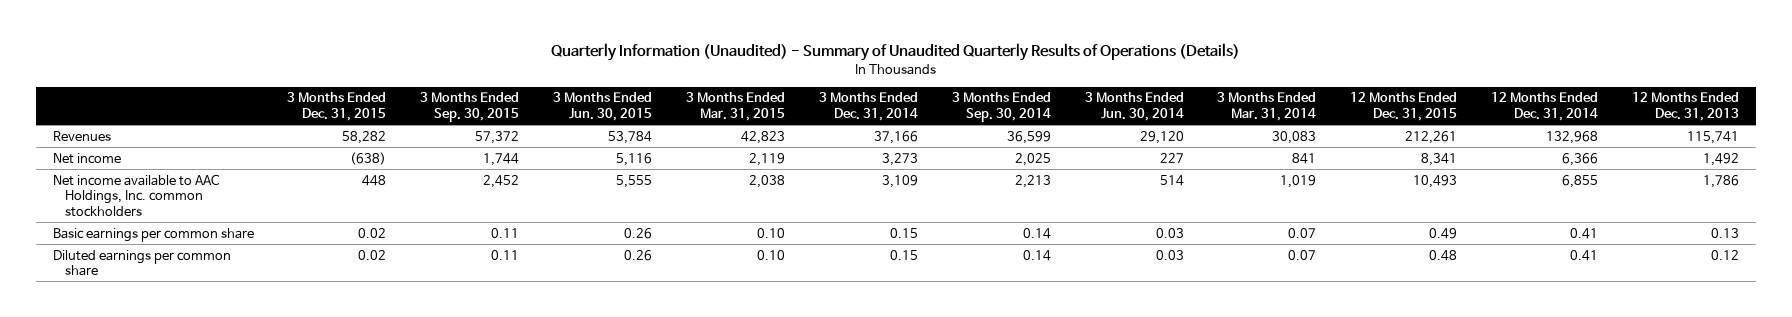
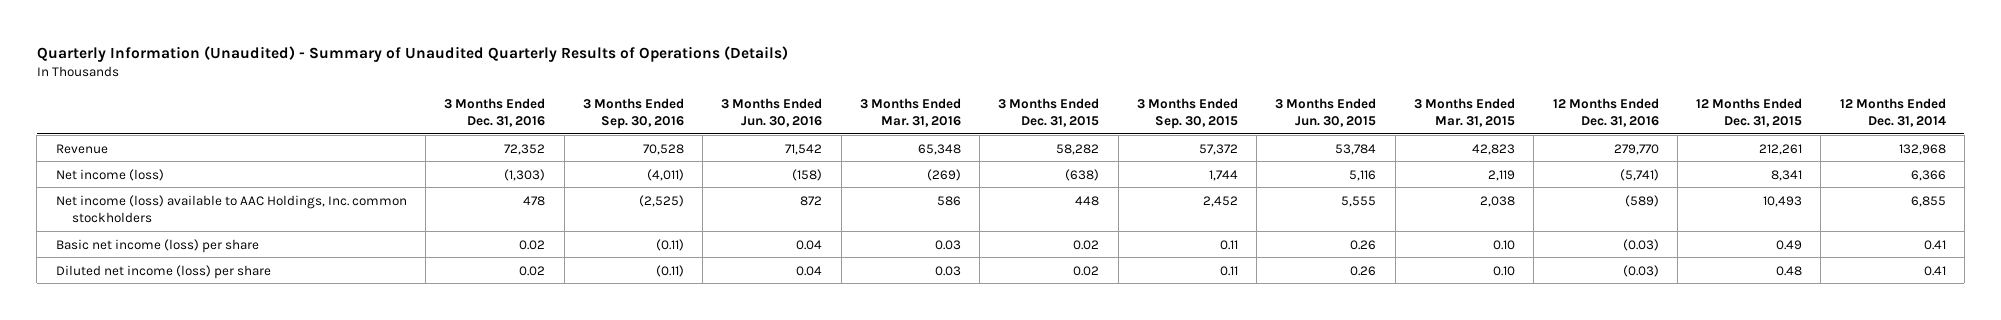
- | 3 Months Ended Dec. 31, 2015 | 3 Months Ended Sep. 30, 2015 | 3 Months Ended Jun. 30, 2015 | 3 Months Ended Mar. 31, 2015 | 3 Months Ended Dec. 31, 2014 | 3 Months Ended Sep. 30, 2014 | 3 Months Ended Jun. 30, 2014 | 3 Months Ended Mar. 31, 2014 | 12 Months Ended Dec. 31, 2015 | 12 Months Ended Dec. 31, 2014 | 12 Months Ended Dec. 31, 2013
+ | 3 Months Ended Dec. 31, 2016 | 3 Months Ended Sep. 30, 2016 | 3 Months Ended Jun. 30, 2016 | 3 Months Ended Mar. 31, 2016 | 3 Months Ended Dec. 31, 2015 | 3 Months Ended Sep. 30, 2015 | 3 Months Ended Jun. 30, 2015 | 3 Months Ended Mar. 31, 2015 | 12 Months Ended Dec. 31, 2016 | 12 Months Ended Dec. 31, 2015 | 12 Months Ended Dec. 31, 2014
- Revenues | 58,282 | 57,372 | 53,784 | 42,823 | 37,166 | 36,599 | 29,120 | 30,083 | 212,261 | 132,968 | 115,741
- Net income | (638) | 1,744 | 5,116 | 2,119 | 3,273 | 2,025 | 227 | 841 | 8,341 | 6,366 | 1,492
- Net income available to AAC Holdings, Inc. common stockholders | 448 | 2,452 | 5,555 | 2,038 | 3,109 | 2,213 | 514 | 1,019 | 10,493 | 6,855 | 1,786
- Basic earnings per common share | 0.02 | 0.11 | 0.26 | 0.10 | 0.15 | 0.14 | 0.03 | 0.07 | 0.49 | 0.41 | 0.13
- Diluted earnings per common share | 0.02 | 0.11 | 0.26 | 0.10 | 0.15 | 0.14 | 0.03 | 0.07 | 0.48 | 0.41 | 0.12
+ Revenue | 72,352 | 70,528 | 71,542 | 65,348 | 58,282 | 57,372 | 53,784 | 42,823 | 279,770 | 212,261 | 132,968
+ Net income (loss) | (1,303) | (4,011) | (158) | (269) | (638) | 1,744 | 5,116 | 2,119 | (5,741) | 8,341 | 6,366
+ Net income (loss) available to AAC Holdings, Inc. common stockholders | 478 | (2,525) | 872 | 586 | 448 | 2,452 | 5,555 | 2,038 | (589) | 10,493 | 6,855
+ Basic net income (loss) per share | 0.02 | (0.11) | 0.04 | 0.03 | 0.02 | 0.11 | 0.26 | 0.10 | (0.03) | 0.49 | 0.41
+ Diluted net income (loss) per share | 0.02 | (0.11) | 0.04 | 0.03 | 0.02 | 0.11 | 0.26 | 0.10 | (0.03) | 0.48 | 0.41

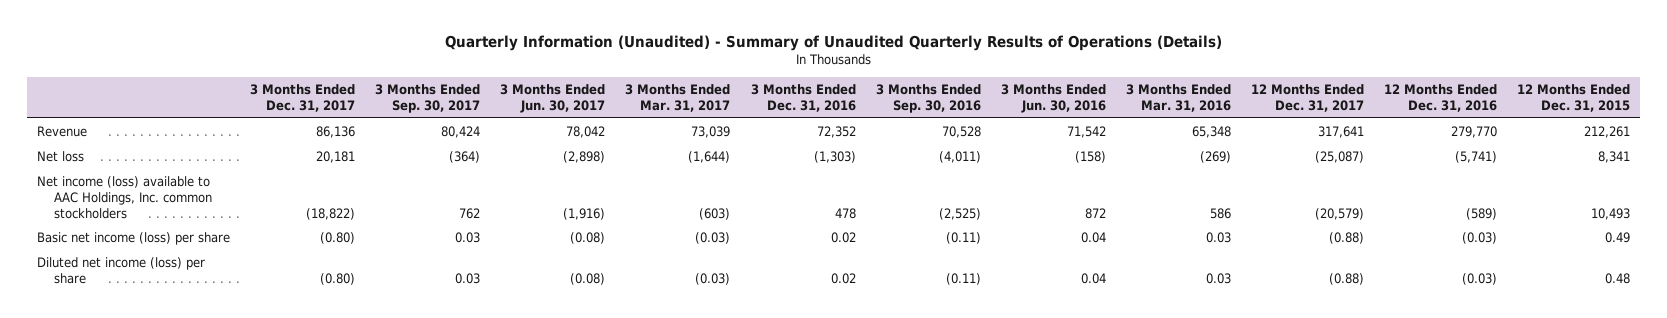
- | 3 Months Ended Dec. 31, 2016 | 3 Months Ended Sep. 30, 2016 | 3 Months Ended Jun. 30, 2016 | 3 Months Ended Mar. 31, 2016 | 3 Months Ended Dec. 31, 2015 | 3 Months Ended Sep. 30, 2015 | 3 Months Ended Jun. 30, 2015 | 3 Months Ended Mar. 31, 2015 | 12 Months Ended Dec. 31, 2016 | 12 Months Ended Dec. 31, 2015 | 12 Months Ended Dec. 31, 2014
+ | 3 Months Ended Dec. 31, 2017 | 3 Months Ended Sep. 30, 2017 | 3 Months Ended Jun. 30, 2017 | 3 Months Ended Mar. 31, 2017 | 3 Months Ended Dec. 31, 2016 | 3 Months Ended Sep. 30, 2016 | 3 Months Ended Jun. 30, 2016 | 3 Months Ended Mar. 31, 2016 | 12 Months Ended Dec. 31, 2017 | 12 Months Ended Dec. 31, 2016 | 12 Months Ended Dec. 31, 2015
- Net income (loss) | (1,303) | (4,011) | (158) | (269) | (638) | 1,744 | 5,116 | 2,119 | (5,741) | 8,341 | 6,366
+ Net loss | 20,181 | (364) | (2,898) | (1,644) | (1,303) | (4,011) | (158) | (269) | (25,087) | (5,741) | 8,341

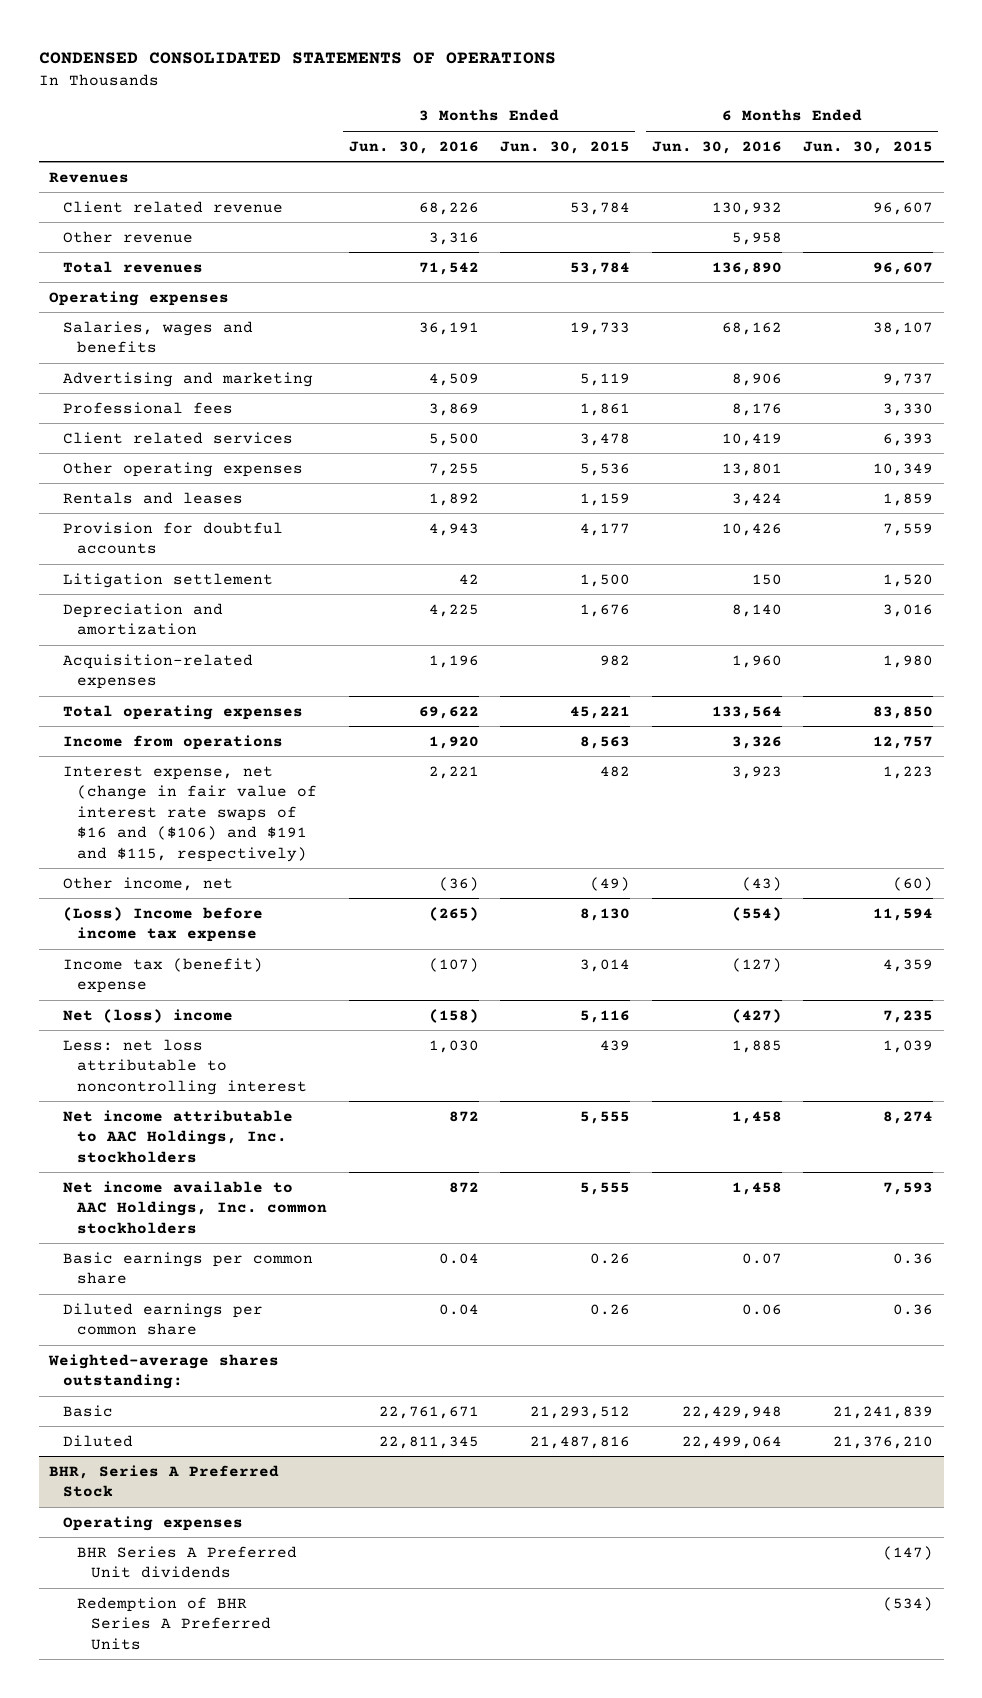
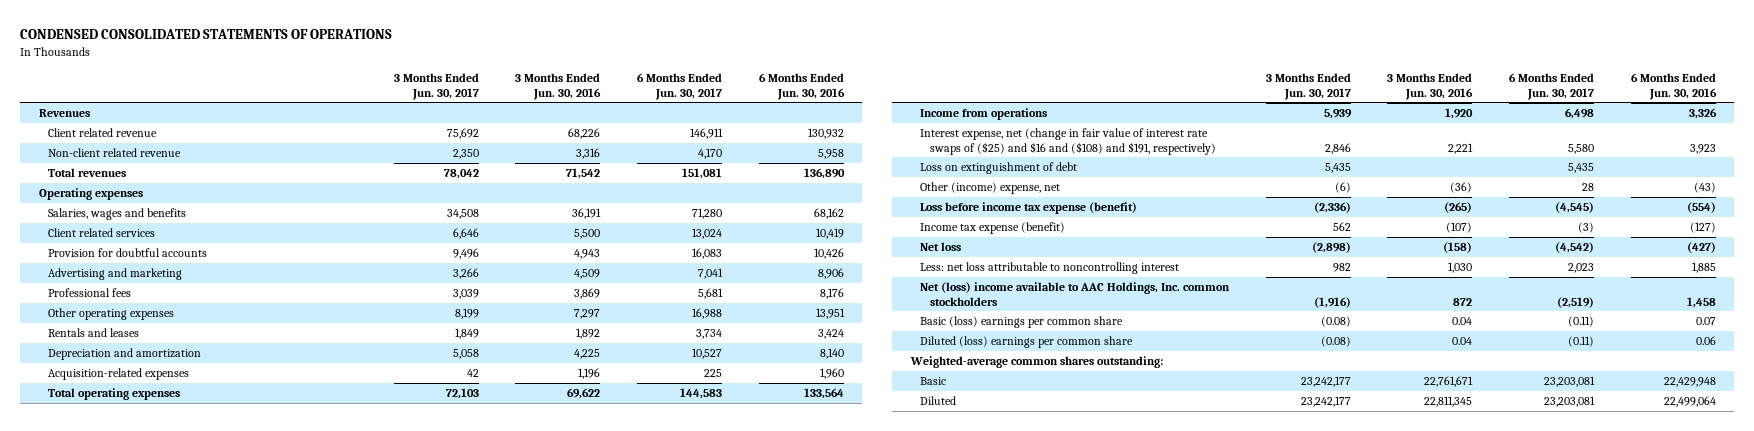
- | 3 Months Ended Jun. 30, 2016 | 3 Months Ended Jun. 30, 2015 | 6 Months Ended Jun. 30, 2016 | 6 Months Ended Jun. 30, 2015
+ | 3 Months Ended Jun. 30, 2017 | 3 Months Ended Jun. 30, 2016 | 6 Months Ended Jun. 30, 2017 | 6 Months Ended Jun. 30, 2016
- Other revenue | 3,316 | | 5,958 |
+ Non-client related revenue | 2,350 | 3,316 | 4,170 | 5,958
moved up: Client related services | 6,646 | 5,500 | 13,024 | 10,419
moved up: Provision for doubtful accounts | 9,496 | 4,943 | 16,083 | 10,426
- Other operating expenses | 7,255 | 5,536 | 13,801 | 10,349
+ Other operating expenses | 8,199 | 7,297 | 16,988 | 13,951
- Litigation settlement | 42 | 1,500 | 150 | 1,520
- Interest expense, net (change in fair value of interest rate swaps of $16 and ($106) and $191 and $115, respectively) | 2,221 | 482 | 3,923 | 1,223
- Other income, net | (36) | (49) | (43) | (60)
- (Loss) Income before income tax expense | (265) | 8,130 | (554) | 11,594
- Income tax (benefit) expense | (107) | 3,014 | (127) | 4,359
- Net (loss) income | (158) | 5,116 | (427) | 7,235
+ Interest expense, net (change in fair value of interest rate swaps of ($25) and $16 and ($108) and $191, respectively) | 2,846 | 2,221 | 5,580 | 3,923
+ Loss on extinguishment of debt | 5,435 | | 5,435 |
+ Other (income) expense, net | (6) | (36) | 28 | (43)
+ Loss before income tax expense (benefit) | (2,336) | (265) | (4,545) | (554)
+ Income tax expense (benefit) | 562 | (107) | (3) | (127)
+ Net loss | (2,898) | (158) | (4,542) | (427)
- Net income attributable to AAC Holdings, Inc. stockholders | 872 | 5,555 | 1,458 | 8,274
- Net income available to AAC Holdings, Inc. common stockholders | 872 | 5,555 | 1,458 | 7,593
- Basic earnings per common share | 0.04 | 0.26 | 0.07 | 0.36
- Diluted earnings per common share | 0.04 | 0.26 | 0.06 | 0.36
- Weighted-average shares outstanding:
+ Net (loss) income available to AAC Holdings, Inc. common stockholders | (1,916) | 872 | (2,519) | 1,458
+ Basic (loss) earnings per common share | (0.08) | 0.04 | (0.11) | 0.07
+ Diluted (loss) earnings per common share | (0.08) | 0.04 | (0.11) | 0.06
+ Weighted-average common shares outstanding:
- BHR, Series A Preferred Stock
- Operating expenses
- BHR Series A Preferred Unit dividends | | | | (147)
- Redemption of BHR Series A Preferred Units | | | | (534)

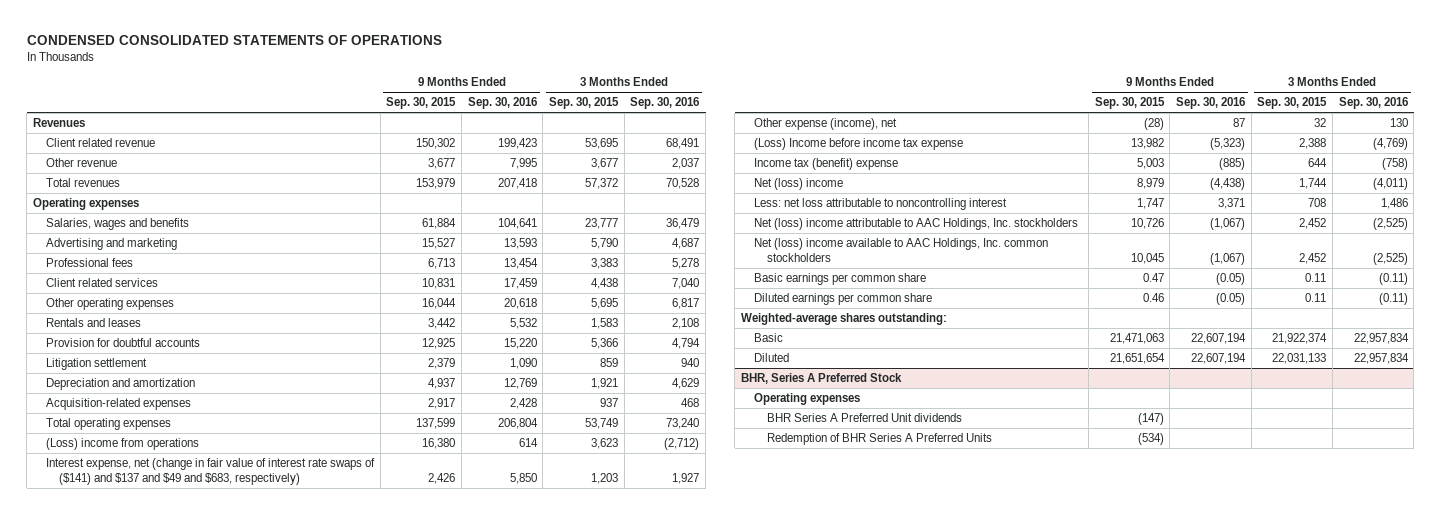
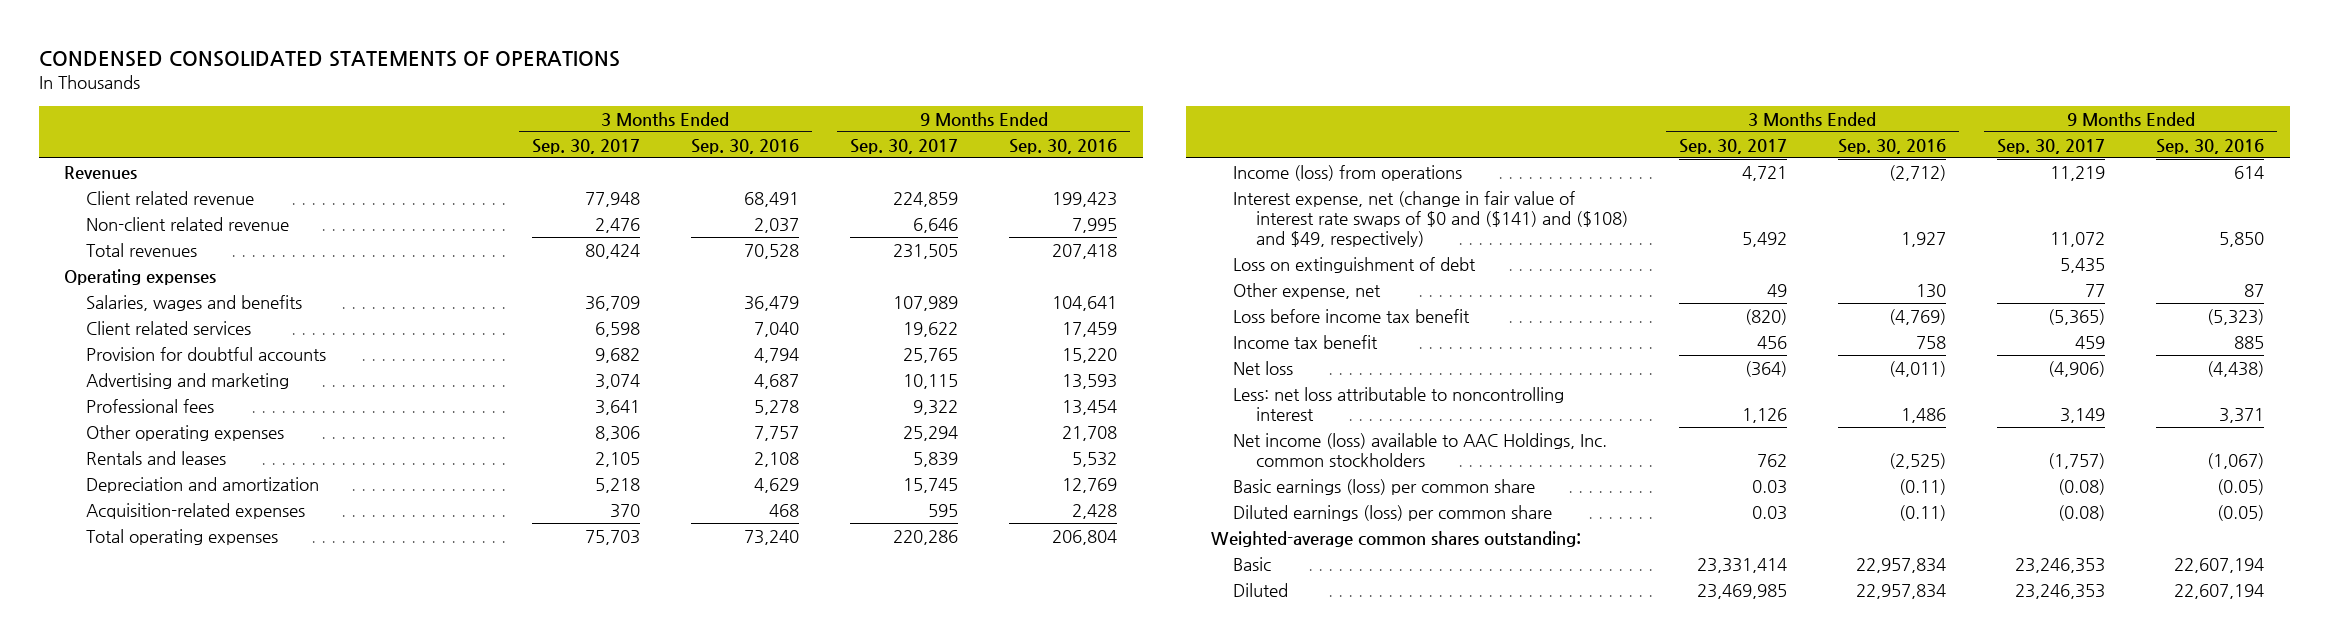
- | 9 Months Ended Sep. 30, 2015 | 9 Months Ended Sep. 30, 2016 | 3 Months Ended Sep. 30, 2015 | 3 Months Ended Sep. 30, 2016
+ | 3 Months Ended Sep. 30, 2017 | 3 Months Ended Sep. 30, 2016 | 9 Months Ended Sep. 30, 2017 | 9 Months Ended Sep. 30, 2016
- Other revenue | 3,677 | 7,995 | 3,677 | 2,037
+ Non-client related revenue | 2,476 | 2,037 | 6,646 | 7,995
moved up: Client related services | 6,598 | 7,040 | 19,622 | 17,459
moved up: Provision for doubtful accounts | 9,682 | 4,794 | 25,765 | 15,220
- Other operating expenses | 16,044 | 20,618 | 5,695 | 6,817
+ Other operating expenses | 8,306 | 7,757 | 25,294 | 21,708
- Litigation settlement | 2,379 | 1,090 | 859 | 940
- (Loss) income from operations | 16,380 | 614 | 3,623 | (2,712)
- Interest expense, net (change in fair value of interest rate swaps of ($141) and $137 and $49 and $683, respectively) | 2,426 | 5,850 | 1,203 | 1,927
- Other expense (income), net | (28) | 87 | 32 | 130
- (Loss) Income before income tax expense | 13,982 | (5,323) | 2,388 | (4,769)
- Income tax (benefit) expense | 5,003 | (885) | 644 | (758)
- Net (loss) income | 8,979 | (4,438) | 1,744 | (4,011)
+ Income (loss) from operations | 4,721 | (2,712) | 11,219 | 614
+ Interest expense, net (change in fair value of interest rate swaps of $0 and ($141) and ($108) and $49, respectively) | 5,492 | 1,927 | 11,072 | 5,850
+ Loss on extinguishment of debt | | | 5,435 |
+ Other expense, net | 49 | 130 | 77 | 87
+ Loss before income tax benefit | (820) | (4,769) | (5,365) | (5,323)
+ Income tax benefit | 456 | 758 | 459 | 885
+ Net loss | (364) | (4,011) | (4,906) | (4,438)
- Net (loss) income attributable to AAC Holdings, Inc. stockholders | 10,726 | (1,067) | 2,452 | (2,525)
- Net (loss) income available to AAC Holdings, Inc. common stockholders | 10,045 | (1,067) | 2,452 | (2,525)
- Basic earnings per common share | 0.47 | (0.05) | 0.11 | (0.11)
- Diluted earnings per common share | 0.46 | (0.05) | 0.11 | (0.11)
- Weighted-average shares outstanding:
+ Net income (loss) available to AAC Holdings, Inc. common stockholders | 762 | (2,525) | (1,757) | (1,067)
+ Basic earnings (loss) per common share | 0.03 | (0.11) | (0.08) | (0.05)
+ Diluted earnings (loss) per common share | 0.03 | (0.11) | (0.08) | (0.05)
+ Weighted-average common shares outstanding:
- BHR, Series A Preferred Stock
- Operating expenses
- BHR Series A Preferred Unit dividends | (147) | | |
- Redemption of BHR Series A Preferred Units | (534) | | |

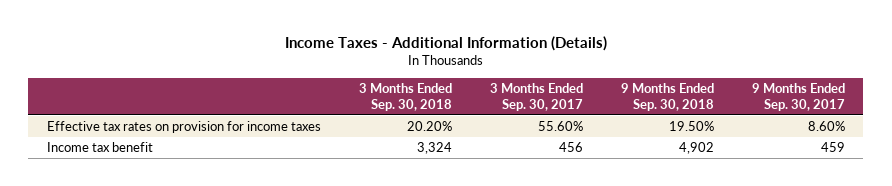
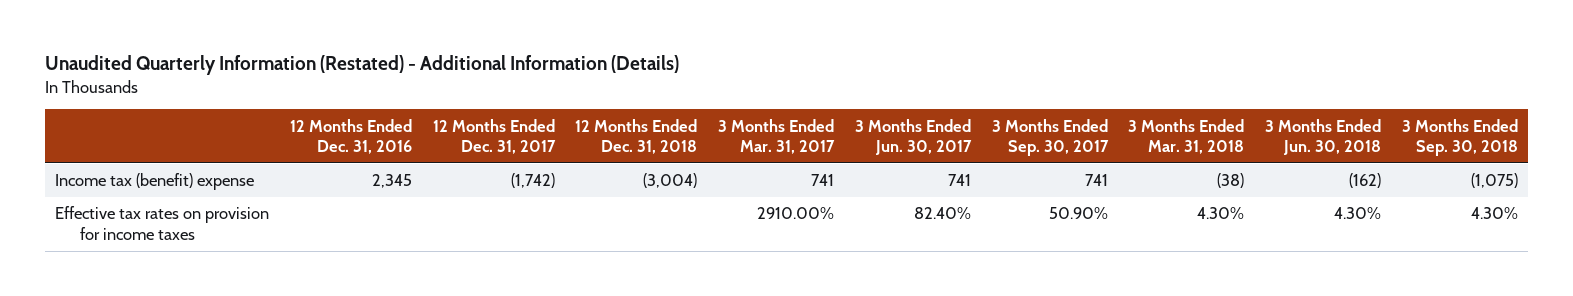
- Income Taxes - Additional Information (Details)
+ Unaudited Quarterly Information (Restated) - Additional Information (Details)
- | 3 Months Ended Sep. 30, 2018 | 3 Months Ended Sep. 30, 2017 | 9 Months Ended Sep. 30, 2018 | 9 Months Ended Sep. 30, 2017
+ | 12 Months Ended Dec. 31, 2016 | 12 Months Ended Dec. 31, 2017 | 12 Months Ended Dec. 31, 2018 | 3 Months Ended Mar. 31, 2017 | 3 Months Ended Jun. 30, 2017 | 3 Months Ended Sep. 30, 2017 | 3 Months Ended Mar. 31, 2018 | 3 Months Ended Jun. 30, 2018 | 3 Months Ended Sep. 30, 2018
- Effective tax rates on provision for income taxes | 20.20% | 55.60% | 19.50% | 8.60%
- Income tax benefit | 3,324 | 456 | 4,902 | 459
+ Income tax (benefit) expense | 2,345 | (1,742) | (3,004) | 741 | 741 | 741 | (38) | (162) | (1,075)
+ Effective tax rates on provision for income taxes | | | | 2910.00% | 82.40% | 50.90% | 4.30% | 4.30% | 4.30%

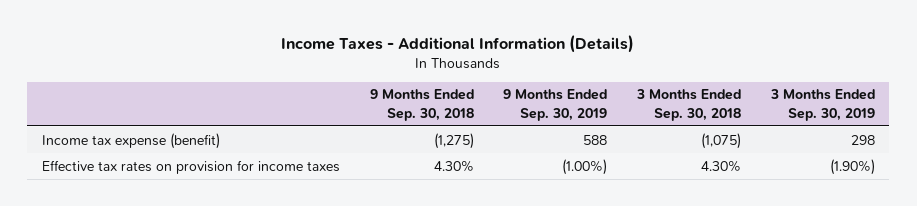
- Unaudited Quarterly Information (Restated) - Additional Information (Details)
+ Income Taxes - Additional Information (Details)
- | 12 Months Ended Dec. 31, 2016 | 12 Months Ended Dec. 31, 2017 | 12 Months Ended Dec. 31, 2018 | 3 Months Ended Mar. 31, 2017 | 3 Months Ended Jun. 30, 2017 | 3 Months Ended Sep. 30, 2017 | 3 Months Ended Mar. 31, 2018 | 3 Months Ended Jun. 30, 2018 | 3 Months Ended Sep. 30, 2018
+ | 9 Months Ended Sep. 30, 2018 | 9 Months Ended Sep. 30, 2019 | 3 Months Ended Sep. 30, 2018 | 3 Months Ended Sep. 30, 2019
- Income tax (benefit) expense | 2,345 | (1,742) | (3,004) | 741 | 741 | 741 | (38) | (162) | (1,075)
+ Income tax expense (benefit) | (1,275) | 588 | (1,075) | 298

